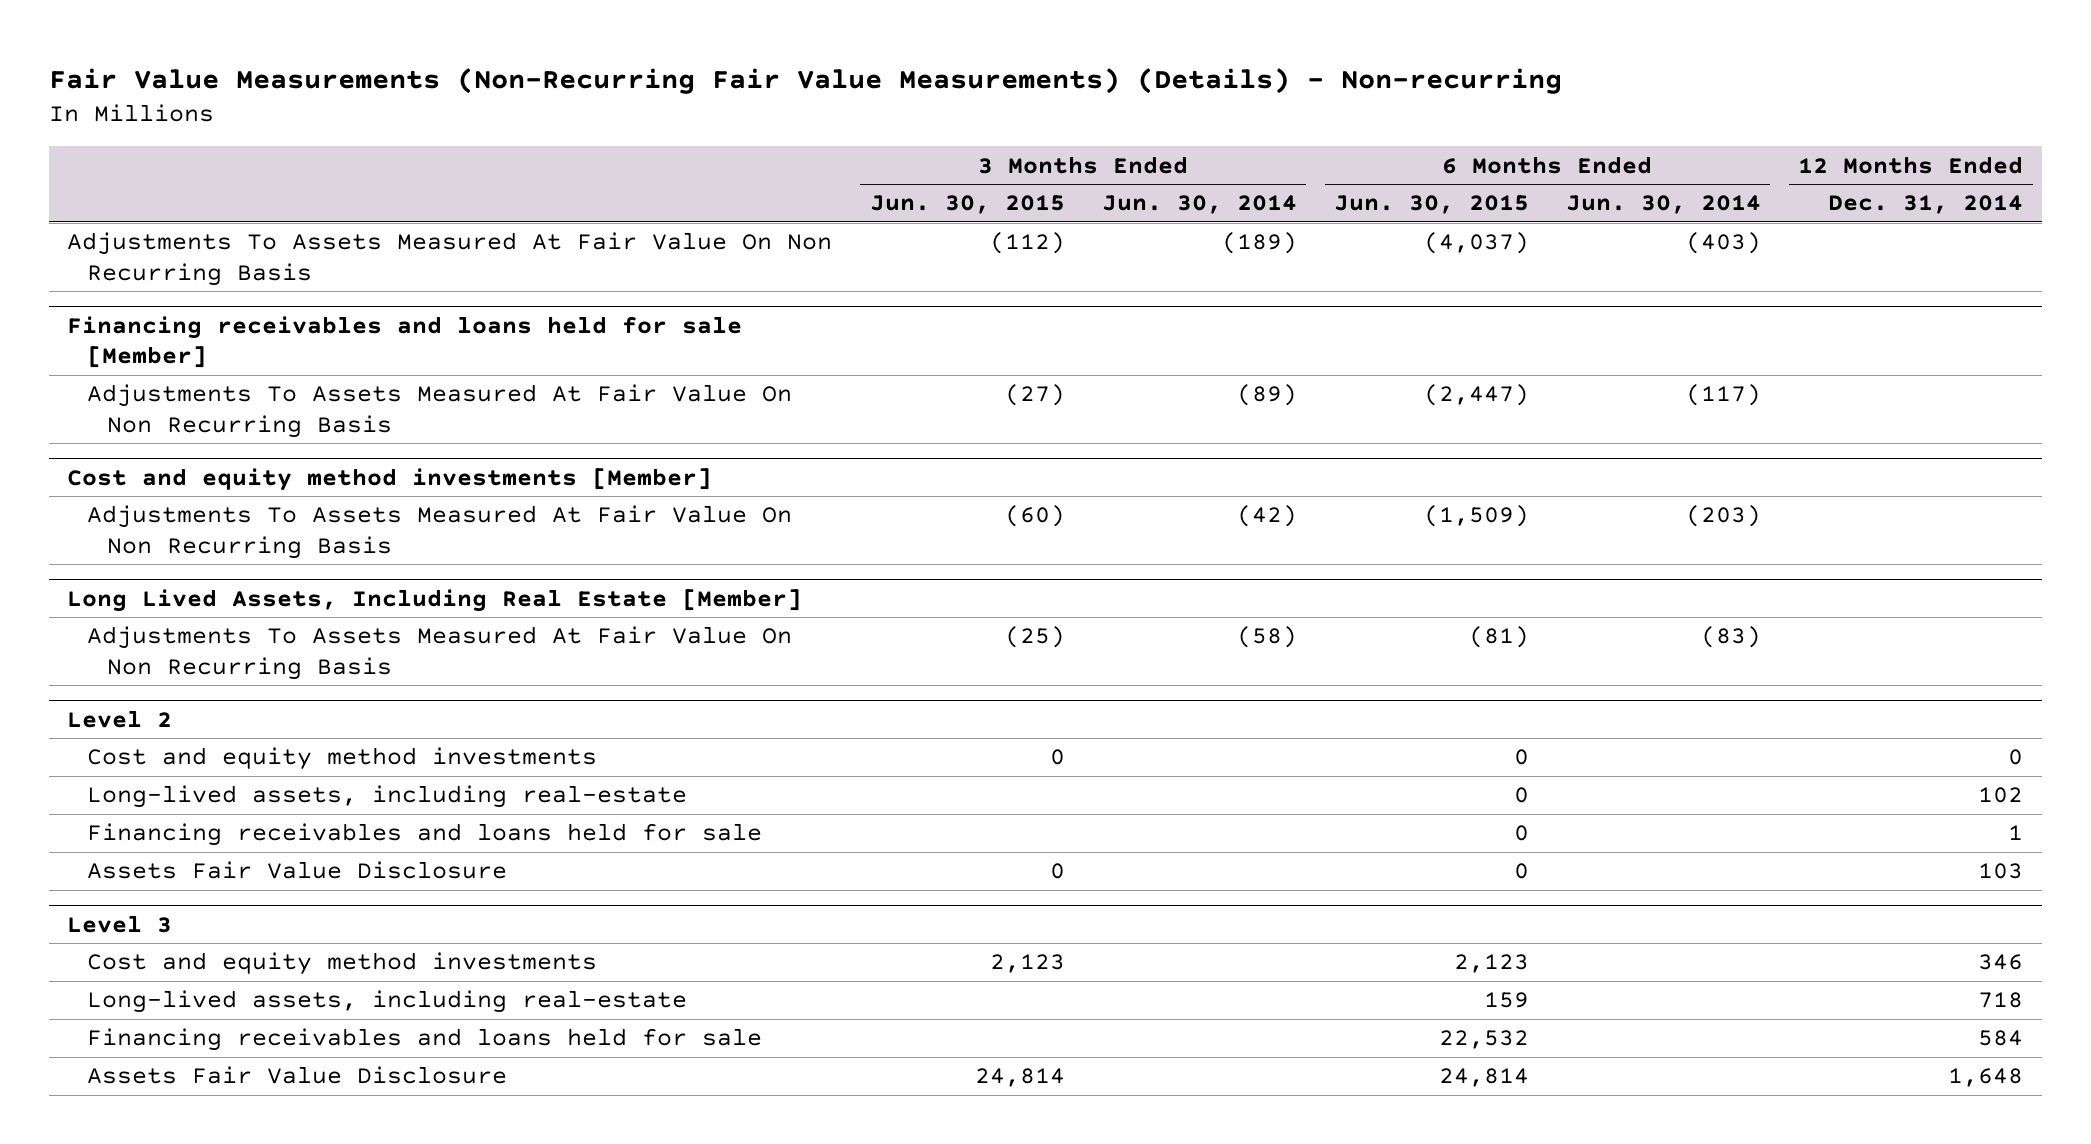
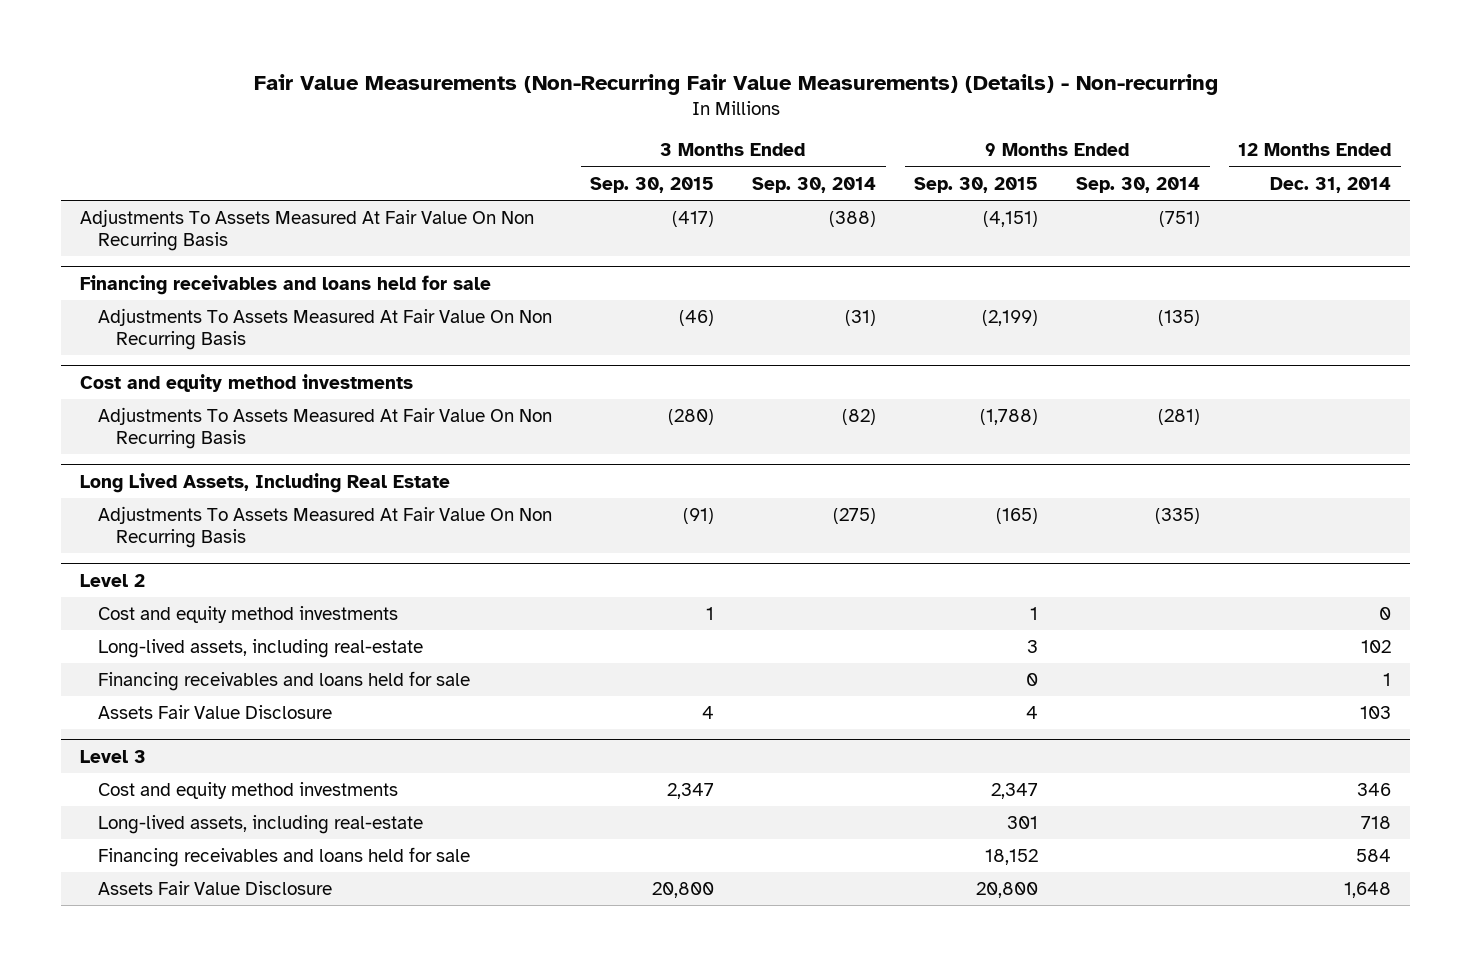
- | 3 Months Ended Jun. 30, 2015 | 3 Months Ended Jun. 30, 2014 | 6 Months Ended Jun. 30, 2015 | 6 Months Ended Jun. 30, 2014 | 12 Months Ended Dec. 31, 2014
+ | 3 Months Ended Sep. 30, 2015 | 3 Months Ended Sep. 30, 2014 | 9 Months Ended Sep. 30, 2015 | 9 Months Ended Sep. 30, 2014 | 12 Months Ended Dec. 31, 2014
- Financing receivables and loans held for sale [Member]
+ Financing receivables and loans held for sale
- Cost and equity method investments [Member]
+ Cost and equity method investments
- Long Lived Assets, Including Real Estate [Member]
+ Long Lived Assets, Including Real Estate

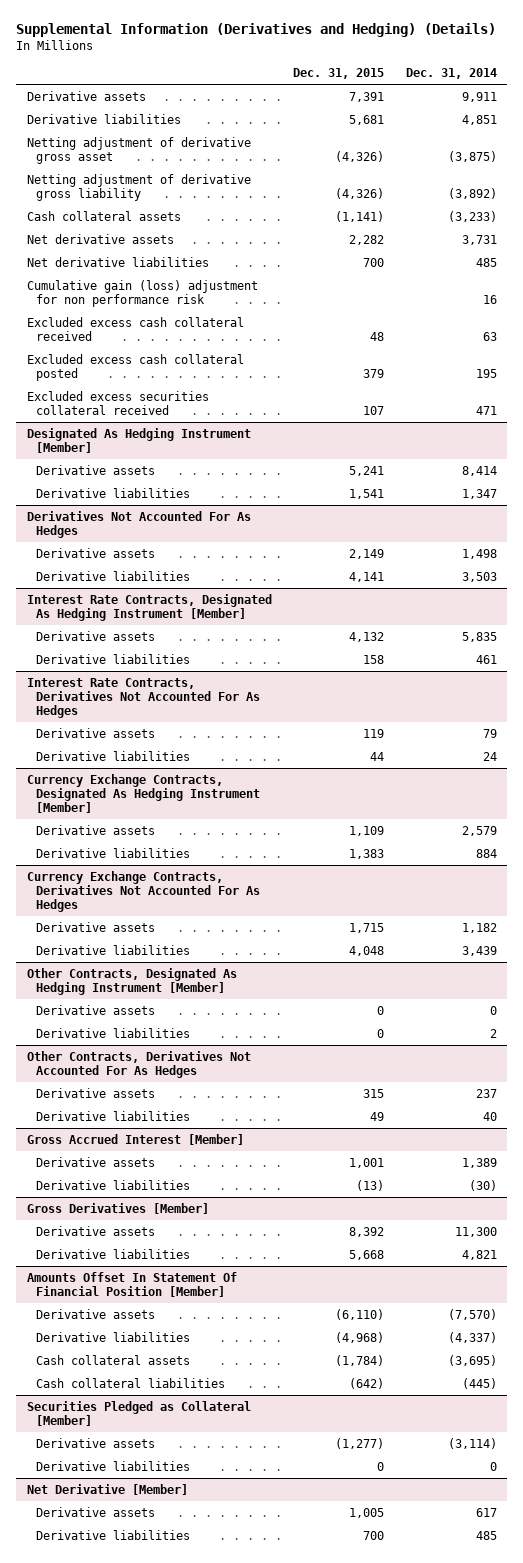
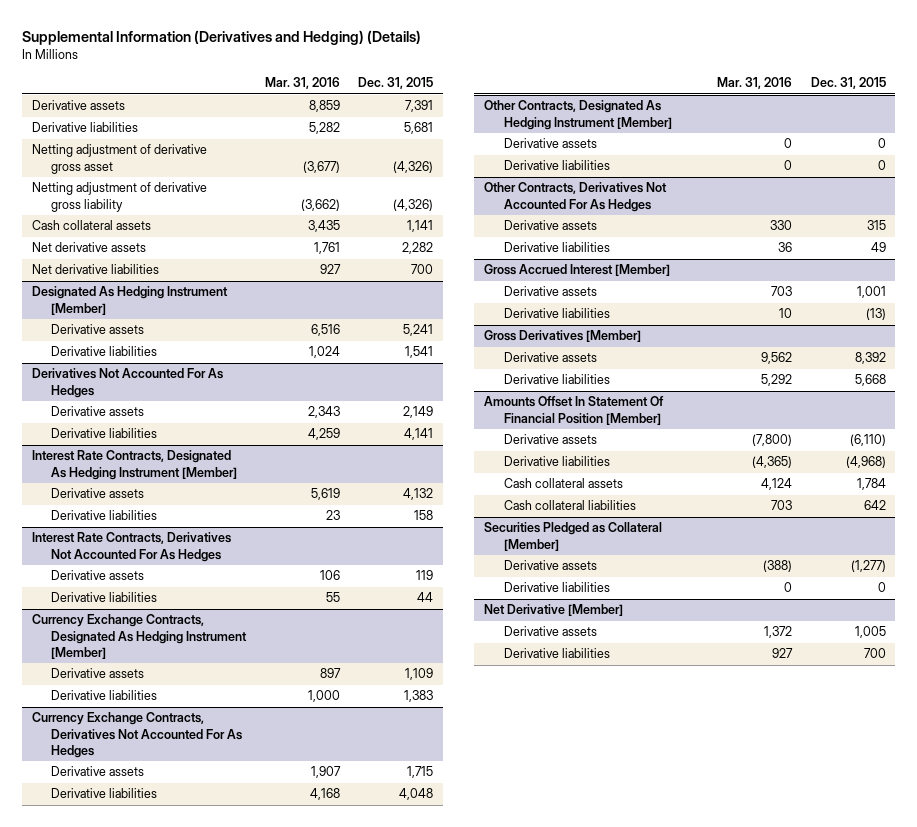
- | Dec. 31, 2015 | Dec. 31, 2014
+ | Mar. 31, 2016 | Dec. 31, 2015
- Cash collateral assets | (1,141) | (3,233)
+ Cash collateral assets | 3,435 | 1,141
- Cumulative gain (loss) adjustment for non performance risk | | 16
- Excluded excess cash collateral received | 48 | 63
- Excluded excess cash collateral posted | 379 | 195
- Excluded excess securities collateral received | 107 | 471
@ Amounts Offset In Statement Of Financial Position [Member]
- Cash collateral assets | (1,784) | (3,695)
- Cash collateral liabilities | (642) | (445)
+ Cash collateral assets | 4,124 | 1,784
+ Cash collateral liabilities | 703 | 642

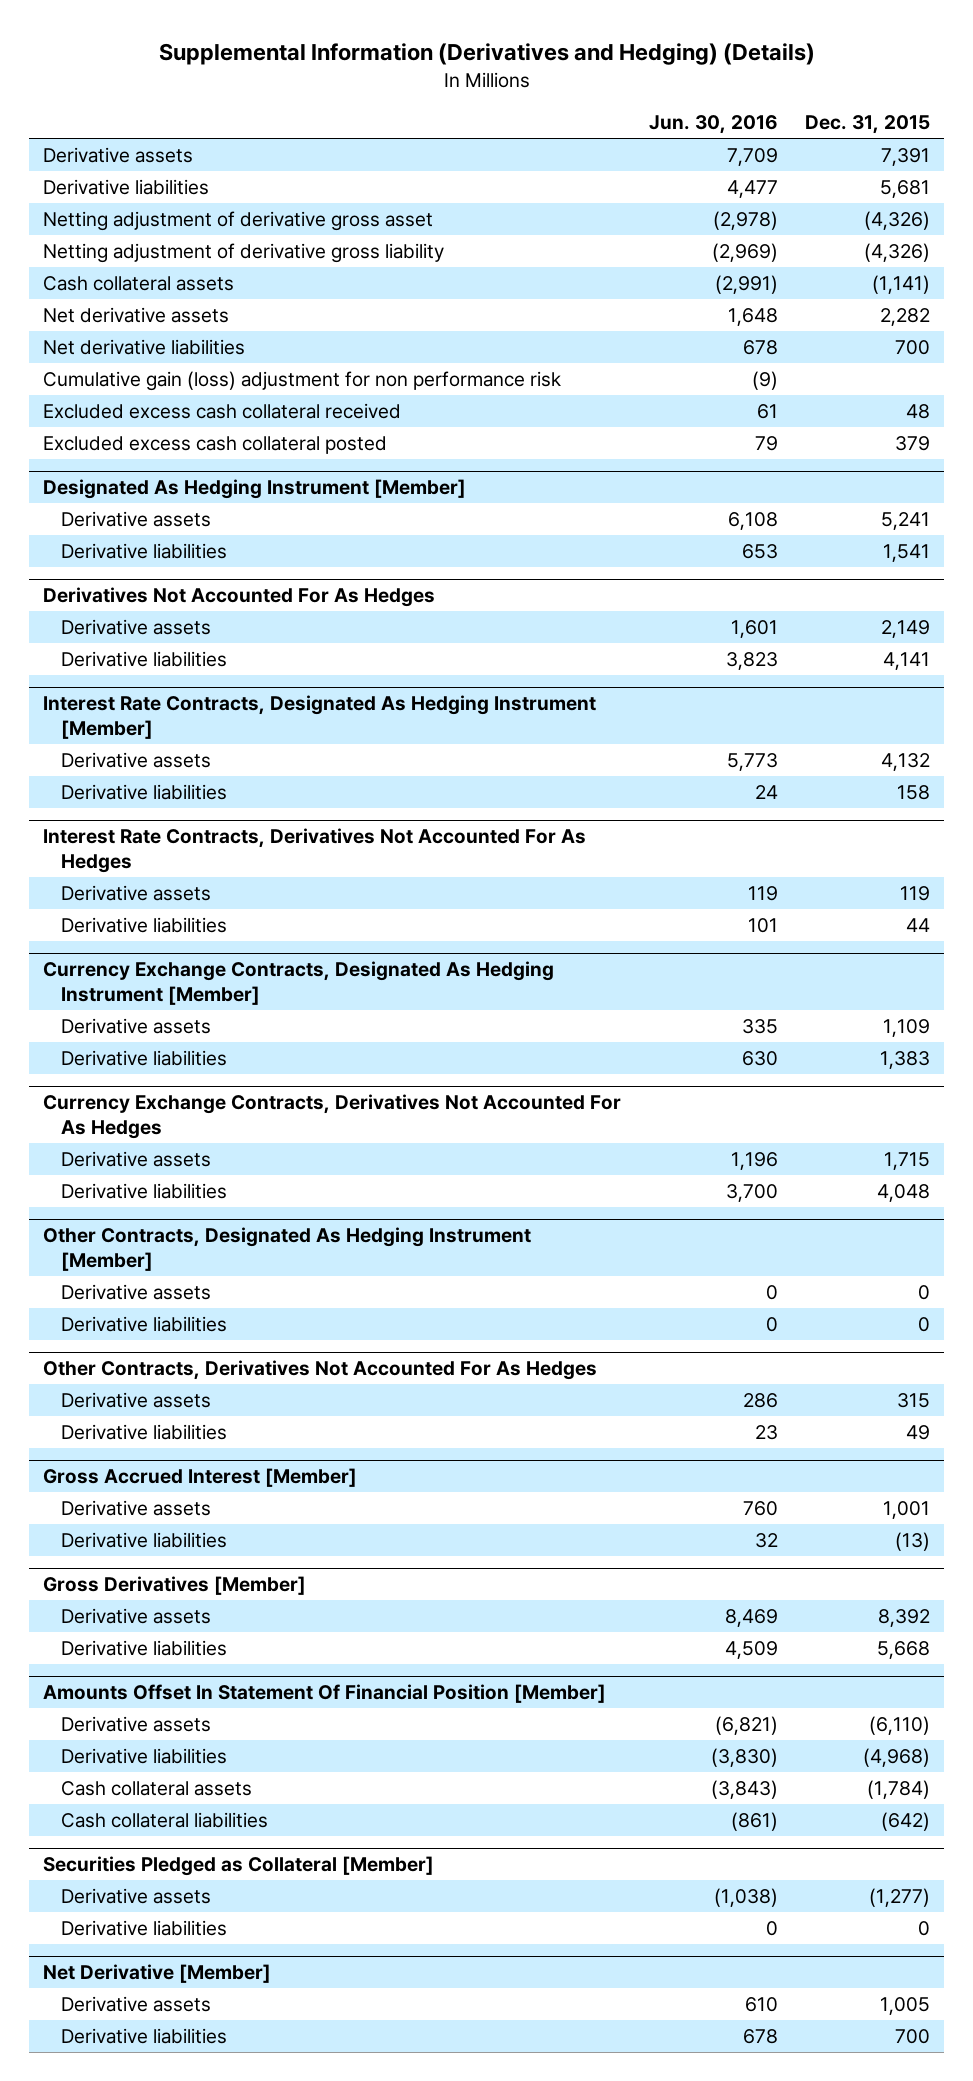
- | Mar. 31, 2016 | Dec. 31, 2015
+ | Jun. 30, 2016 | Dec. 31, 2015
- Cash collateral assets | 3,435 | 1,141
+ Cash collateral assets | (2,991) | (1,141)
+ Cumulative gain (loss) adjustment for non performance risk | (9) |
+ Excluded excess cash collateral received | 61 | 48
+ Excluded excess cash collateral posted | 79 | 379
@ Amounts Offset In Statement Of Financial Position [Member]
- Cash collateral assets | 4,124 | 1,784
- Cash collateral liabilities | 703 | 642
+ Cash collateral assets | (3,843) | (1,784)
+ Cash collateral liabilities | (861) | (642)

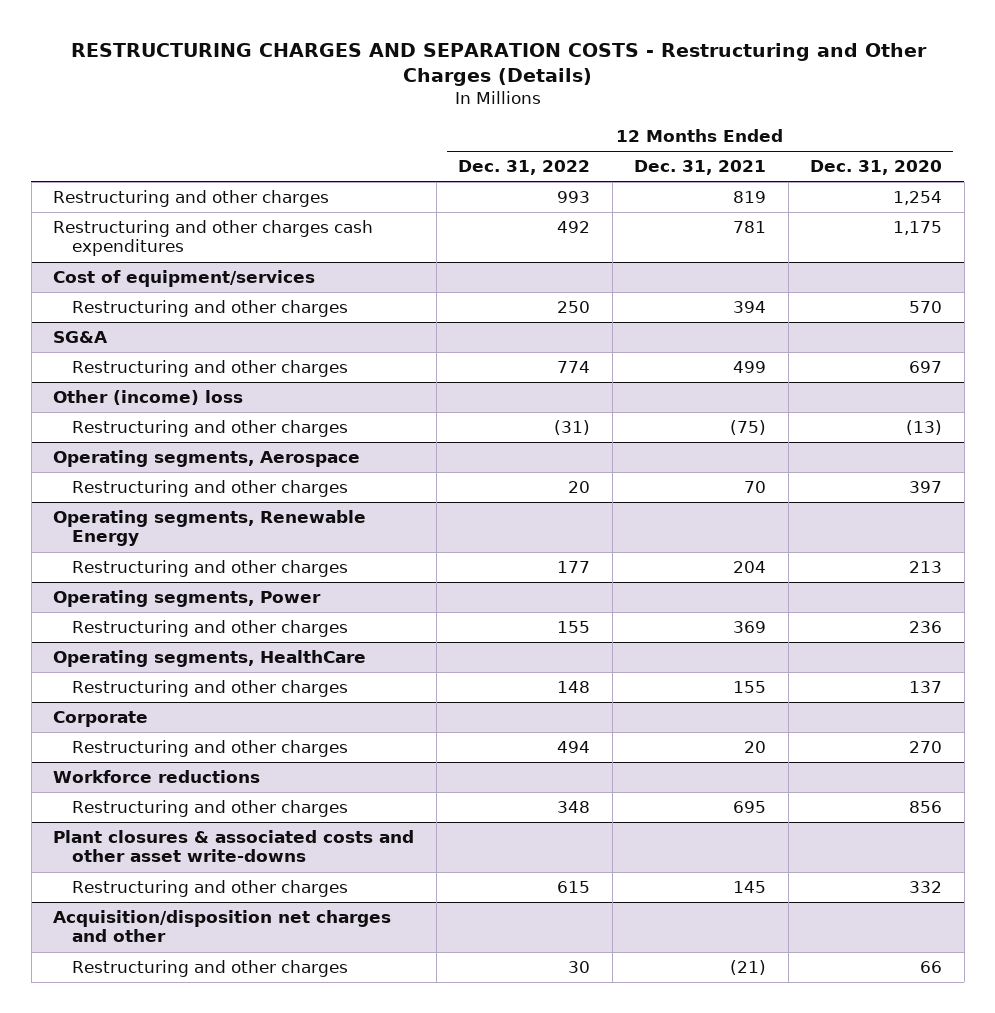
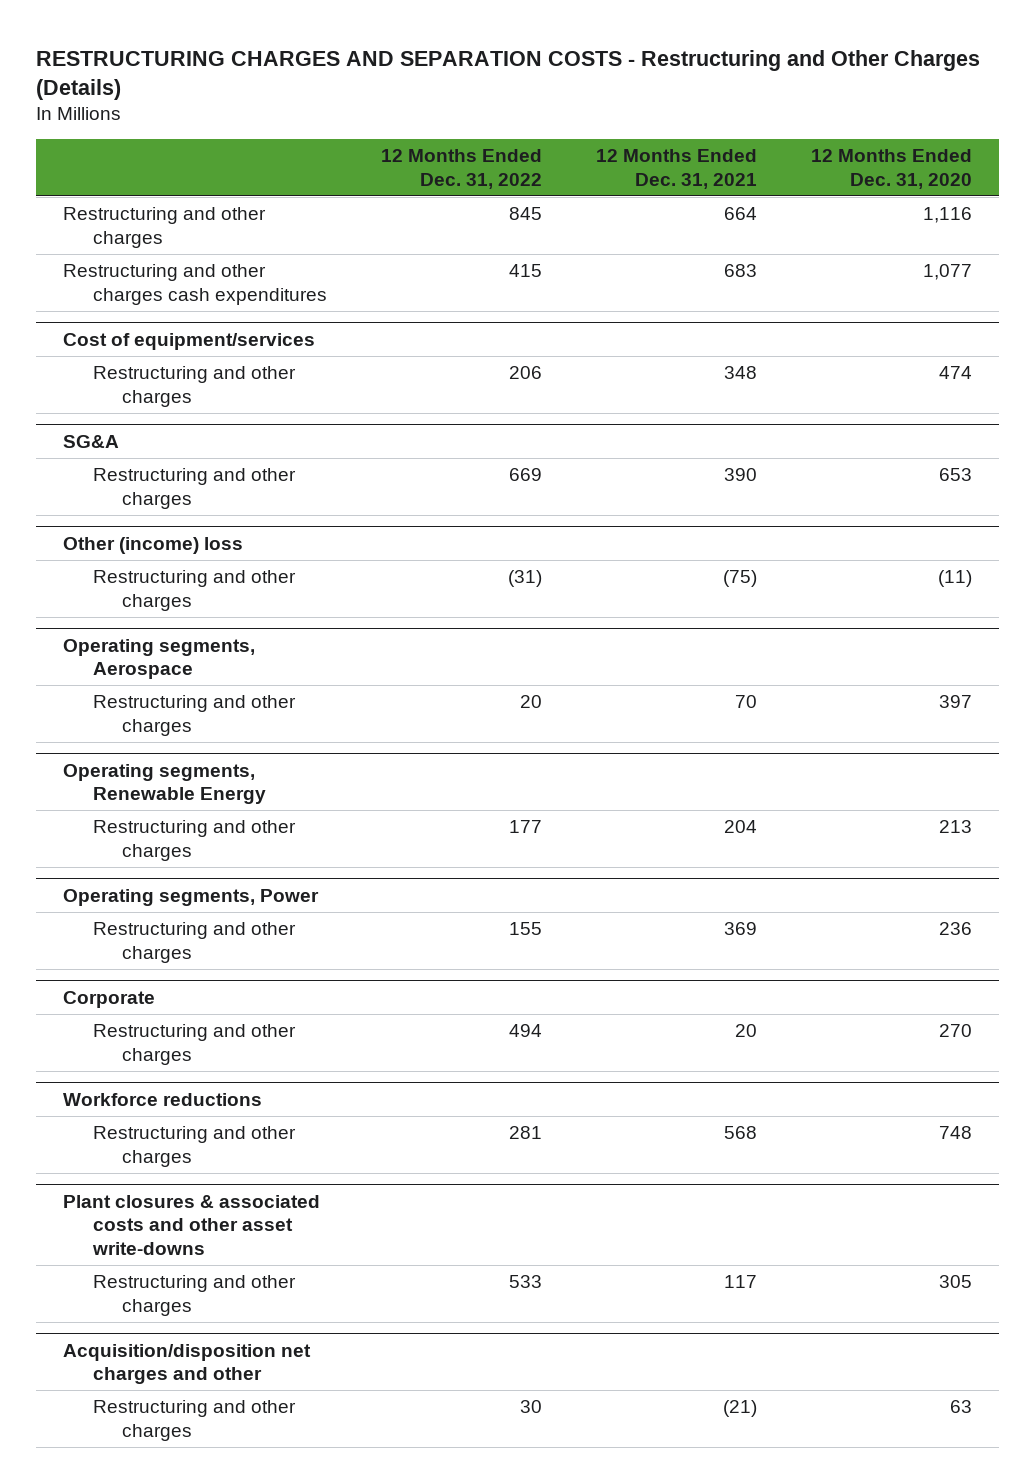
- Restructuring and other charges | 993 | 819 | 1,254
- Restructuring and other charges cash expenditures | 492 | 781 | 1,175
+ Restructuring and other charges | 845 | 664 | 1,116
+ Restructuring and other charges cash expenditures | 415 | 683 | 1,077
@ Cost of equipment/services
- Restructuring and other charges | 250 | 394 | 570
+ Restructuring and other charges | 206 | 348 | 474
@ SG&A
- Restructuring and other charges | 774 | 499 | 697
+ Restructuring and other charges | 669 | 390 | 653
@ Other (income) loss
- Restructuring and other charges | (31) | (75) | (13)
+ Restructuring and other charges | (31) | (75) | (11)
- Operating segments, HealthCare
- Restructuring and other charges | 148 | 155 | 137
@ Workforce reductions
- Restructuring and other charges | 348 | 695 | 856
+ Restructuring and other charges | 281 | 568 | 748
@ Plant closures & associated costs and other asset write-downs
- Restructuring and other charges | 615 | 145 | 332
+ Restructuring and other charges | 533 | 117 | 305
@ Acquisition/disposition net charges and other
- Restructuring and other charges | 30 | (21) | 66
+ Restructuring and other charges | 30 | (21) | 63

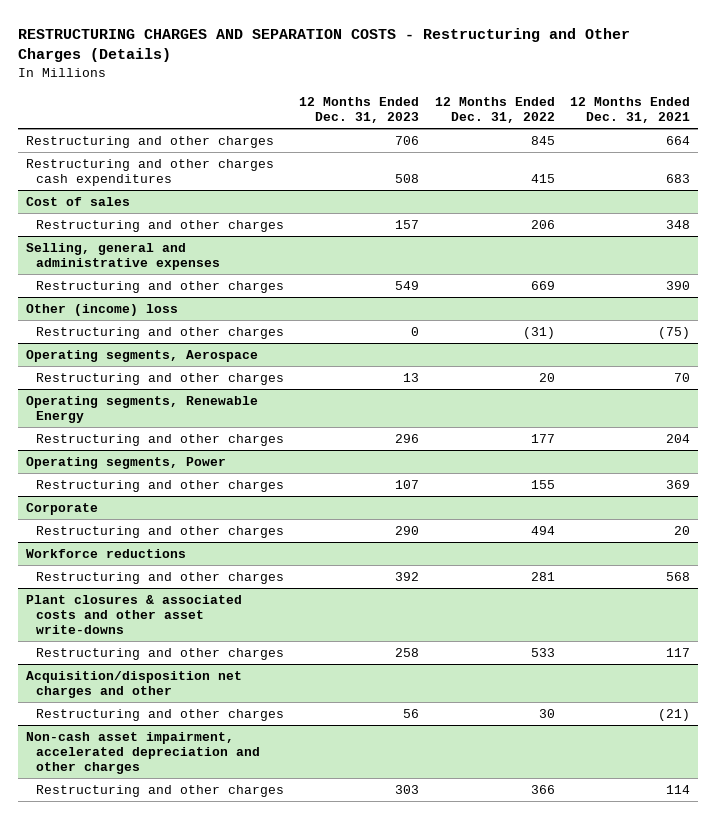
- | 12 Months Ended Dec. 31, 2022 | 12 Months Ended Dec. 31, 2021 | 12 Months Ended Dec. 31, 2020
+ | 12 Months Ended Dec. 31, 2023 | 12 Months Ended Dec. 31, 2022 | 12 Months Ended Dec. 31, 2021
- Cost of equipment/services
+ Cost of sales
- SG&A
+ Selling, general and administrative expenses
+ Non-cash asset impairment, accelerated depreciation and other charges
+ Restructuring and other charges | 303 | 366 | 114

